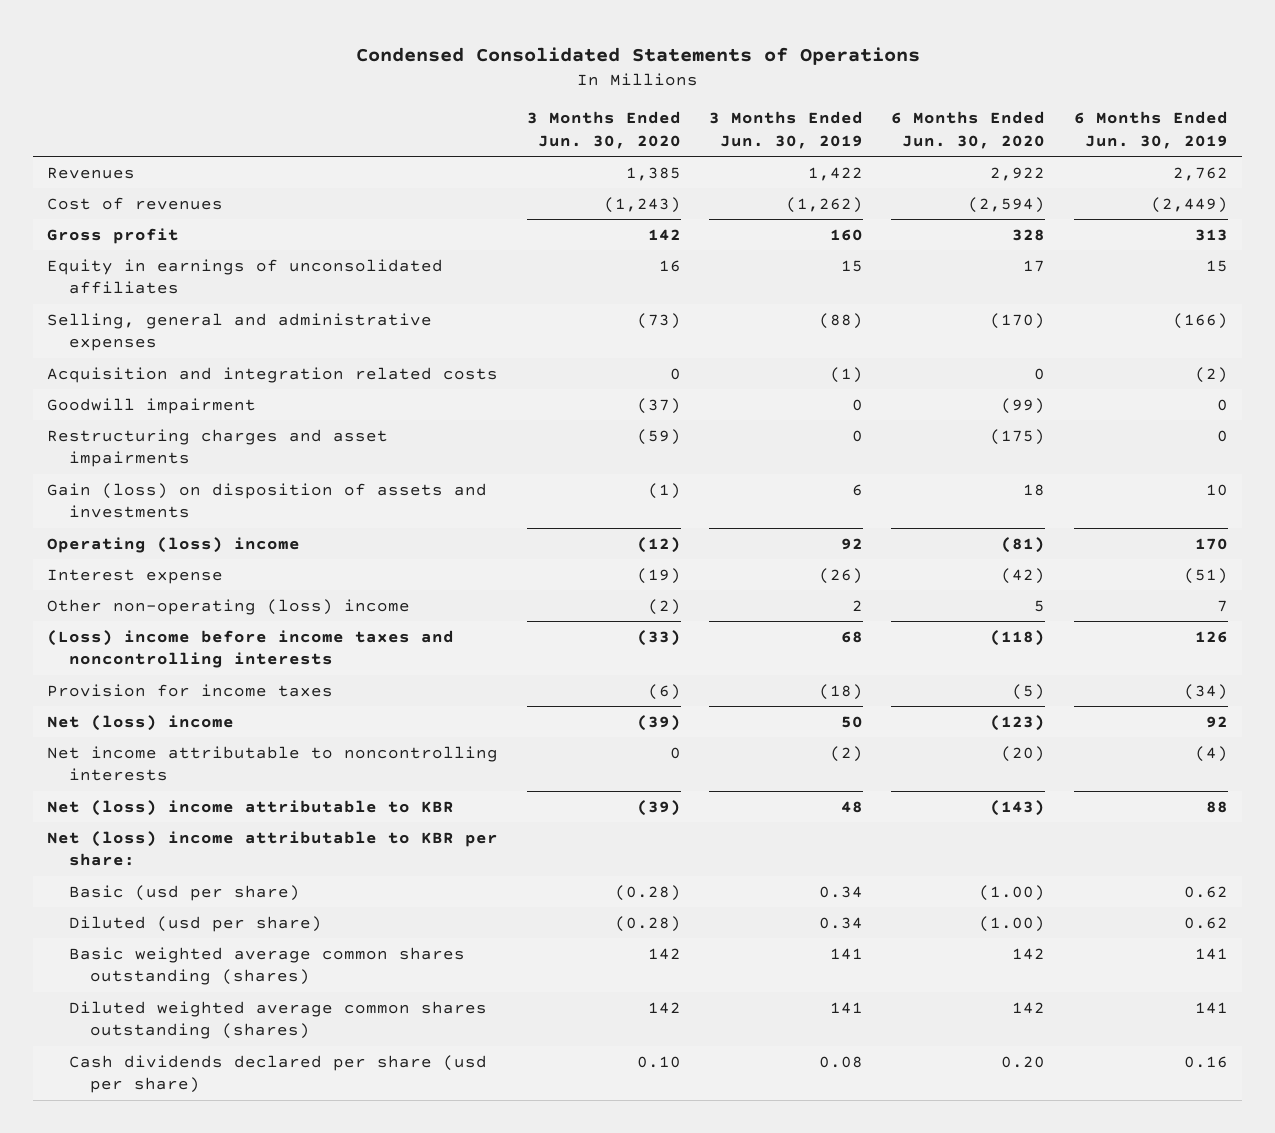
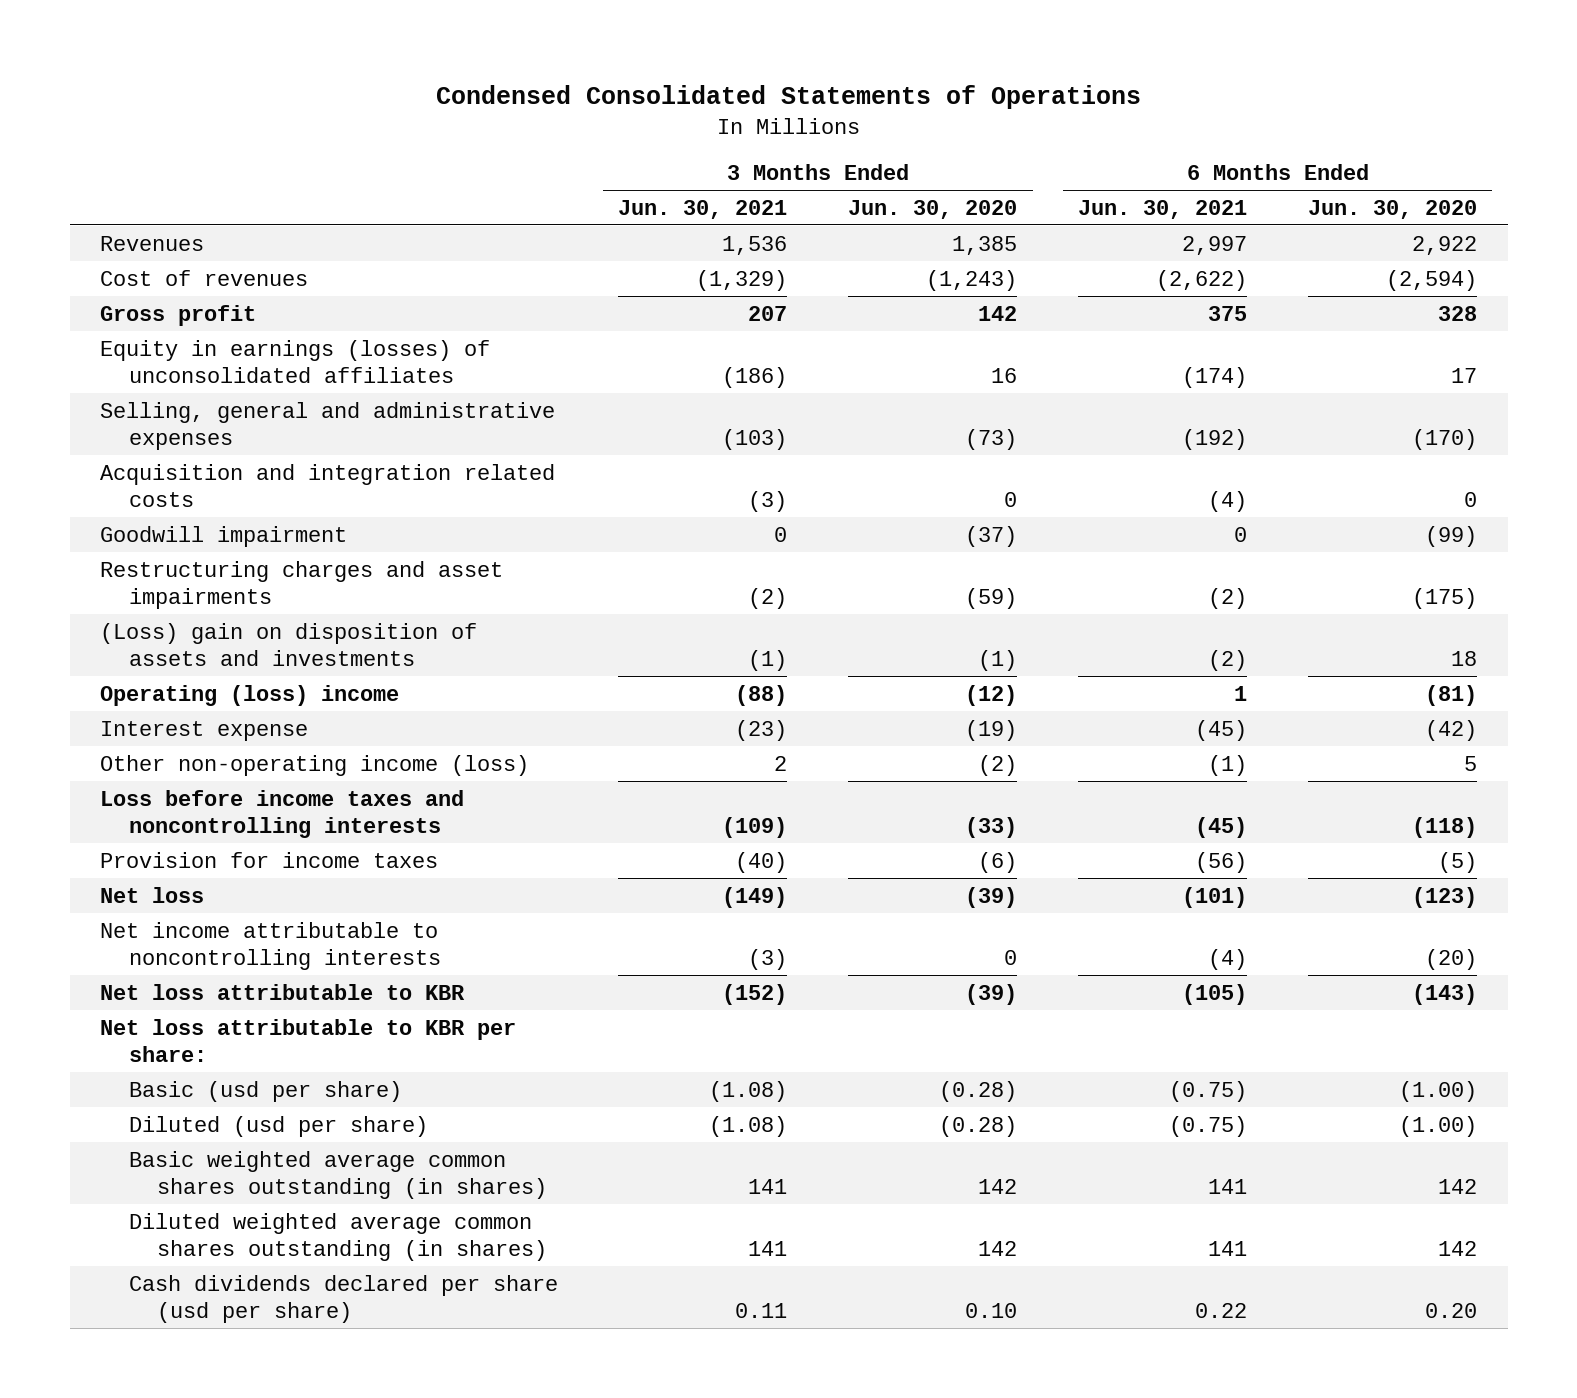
- | 3 Months Ended Jun. 30, 2020 | 3 Months Ended Jun. 30, 2019 | 6 Months Ended Jun. 30, 2020 | 6 Months Ended Jun. 30, 2019
+ | 3 Months Ended Jun. 30, 2021 | 3 Months Ended Jun. 30, 2020 | 6 Months Ended Jun. 30, 2021 | 6 Months Ended Jun. 30, 2020
- Equity in earnings of unconsolidated affiliates | 16 | 15 | 17 | 15
+ Equity in earnings (losses) of unconsolidated affiliates | (186) | 16 | (174) | 17
- Gain (loss) on disposition of assets and investments | (1) | 6 | 18 | 10
+ (Loss) gain on disposition of assets and investments | (1) | (1) | (2) | 18
- Other non-operating (loss) income | (2) | 2 | 5 | 7
- (Loss) income before income taxes and noncontrolling interests | (33) | 68 | (118) | 126
+ Other non-operating income (loss) | 2 | (2) | (1) | 5
+ Loss before income taxes and noncontrolling interests | (109) | (33) | (45) | (118)
- Net (loss) income | (39) | 50 | (123) | 92
+ Net loss | (149) | (39) | (101) | (123)
- Net (loss) income attributable to KBR | (39) | 48 | (143) | 88
- Net (loss) income attributable to KBR per share:
+ Net loss attributable to KBR | (152) | (39) | (105) | (143)
+ Net loss attributable to KBR per share:
- Basic weighted average common shares outstanding (shares) | 142 | 141 | 142 | 141
- Diluted weighted average common shares outstanding (shares) | 142 | 141 | 142 | 141
+ Basic weighted average common shares outstanding (in shares) | 141 | 142 | 141 | 142
+ Diluted weighted average common shares outstanding (in shares) | 141 | 142 | 141 | 142

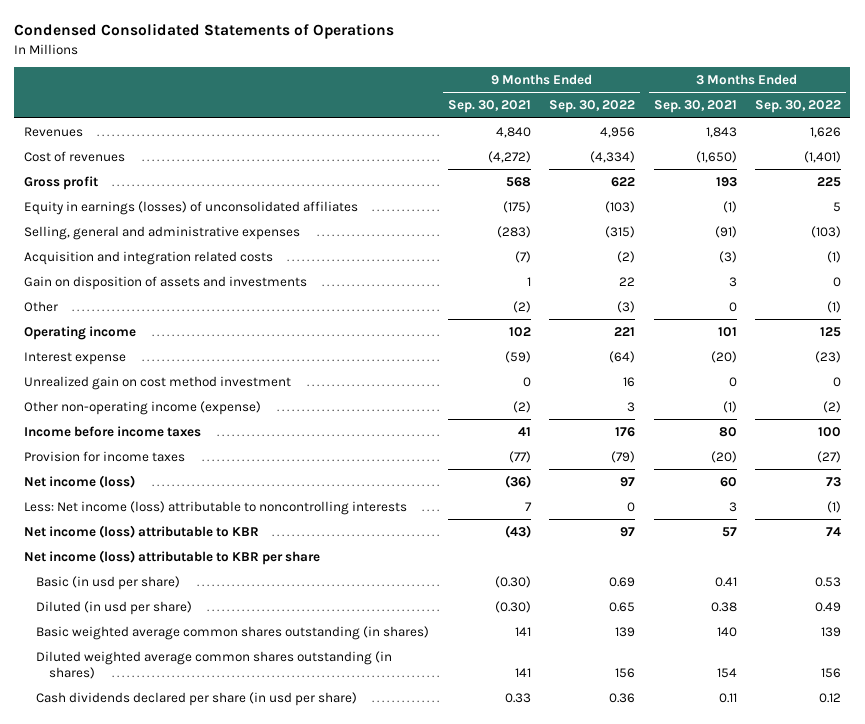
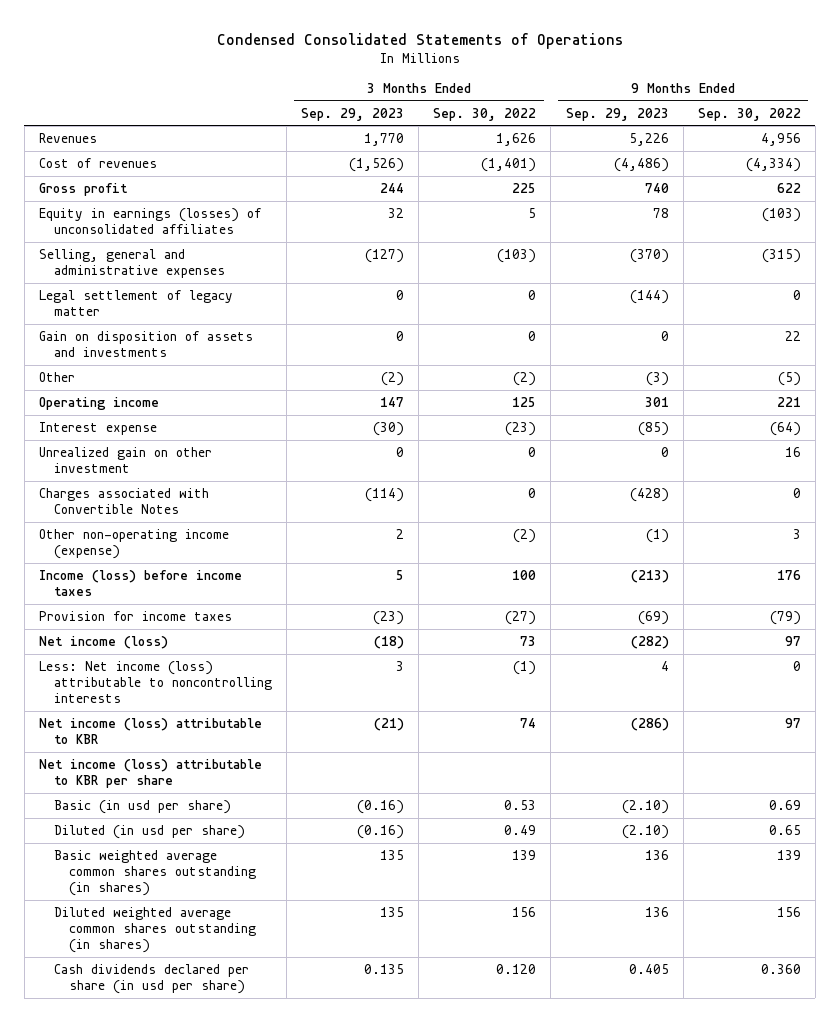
- | 9 Months Ended Sep. 30, 2021 | 9 Months Ended Sep. 30, 2022 | 3 Months Ended Sep. 30, 2021 | 3 Months Ended Sep. 30, 2022
+ | 3 Months Ended Sep. 29, 2023 | 3 Months Ended Sep. 30, 2022 | 9 Months Ended Sep. 29, 2023 | 9 Months Ended Sep. 30, 2022
- Acquisition and integration related costs | (7) | (2) | (3) | (1)
+ Legal settlement of legacy matter | 0 | 0 | (144) | 0
- Other | (2) | (3) | 0 | (1)
+ Other | (2) | (2) | (3) | (5)
- Unrealized gain on cost method investment | 0 | 16 | 0 | 0
+ Unrealized gain on other investment | 0 | 0 | 0 | 16
+ Charges associated with Convertible Notes | (114) | 0 | (428) | 0
- Income before income taxes | 41 | 176 | 80 | 100
+ Income (loss) before income taxes | 5 | 100 | (213) | 176
- Cash dividends declared per share (in usd per share) | 0.33 | 0.36 | 0.11 | 0.12
+ Cash dividends declared per share (in usd per share) | 0.135 | 0.120 | 0.405 | 0.360

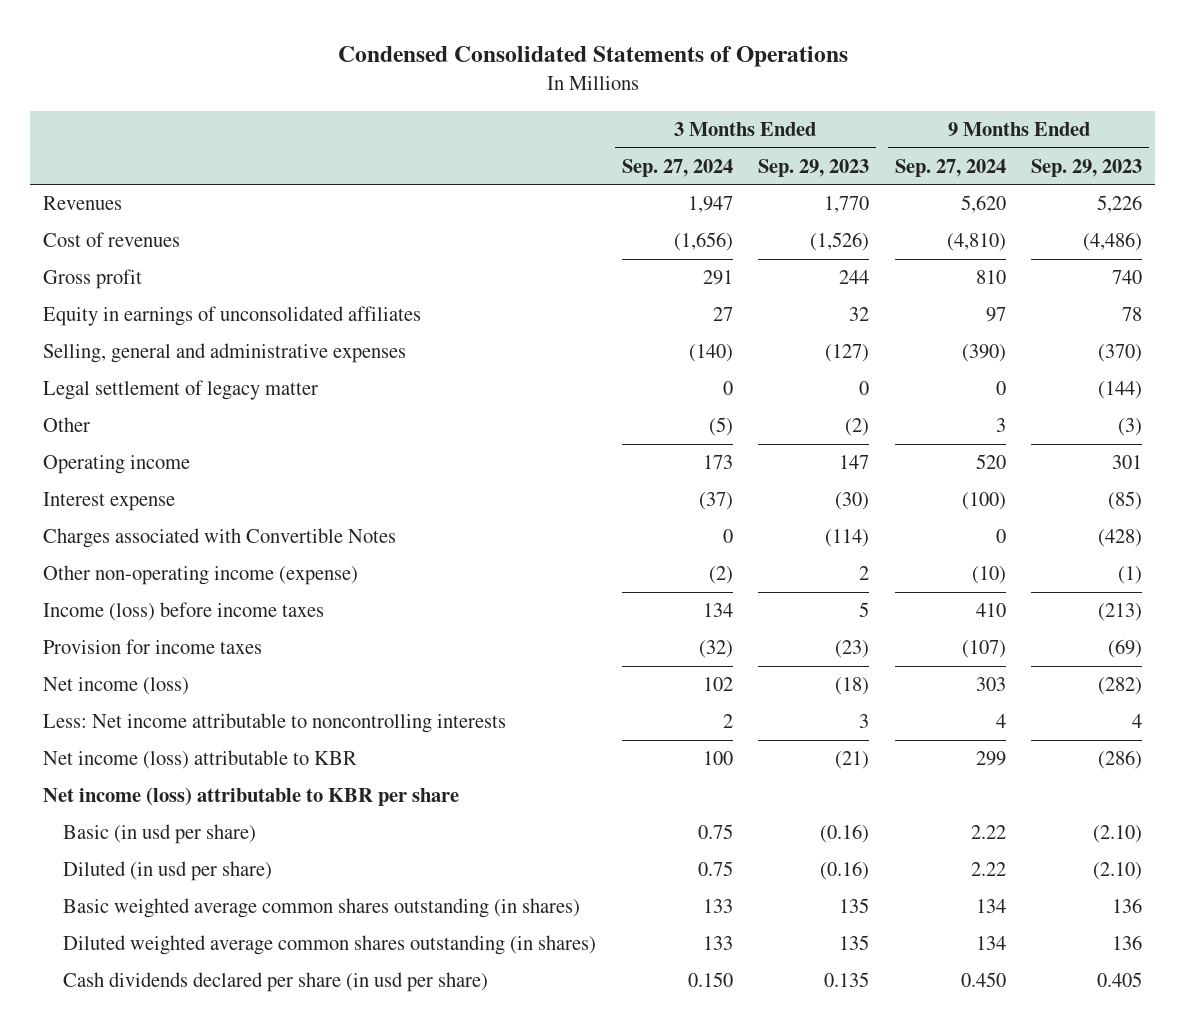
- | 3 Months Ended Sep. 29, 2023 | 3 Months Ended Sep. 30, 2022 | 9 Months Ended Sep. 29, 2023 | 9 Months Ended Sep. 30, 2022
+ | 3 Months Ended Sep. 27, 2024 | 3 Months Ended Sep. 29, 2023 | 9 Months Ended Sep. 27, 2024 | 9 Months Ended Sep. 29, 2023
- Equity in earnings (losses) of unconsolidated affiliates | 32 | 5 | 78 | (103)
+ Equity in earnings of unconsolidated affiliates | 27 | 32 | 97 | 78
- Gain on disposition of assets and investments | 0 | 0 | 0 | 22
- Unrealized gain on other investment | 0 | 0 | 0 | 16
- Less: Net income (loss) attributable to noncontrolling interests | 3 | (1) | 4 | 0
+ Less: Net income attributable to noncontrolling interests | 2 | 3 | 4 | 4

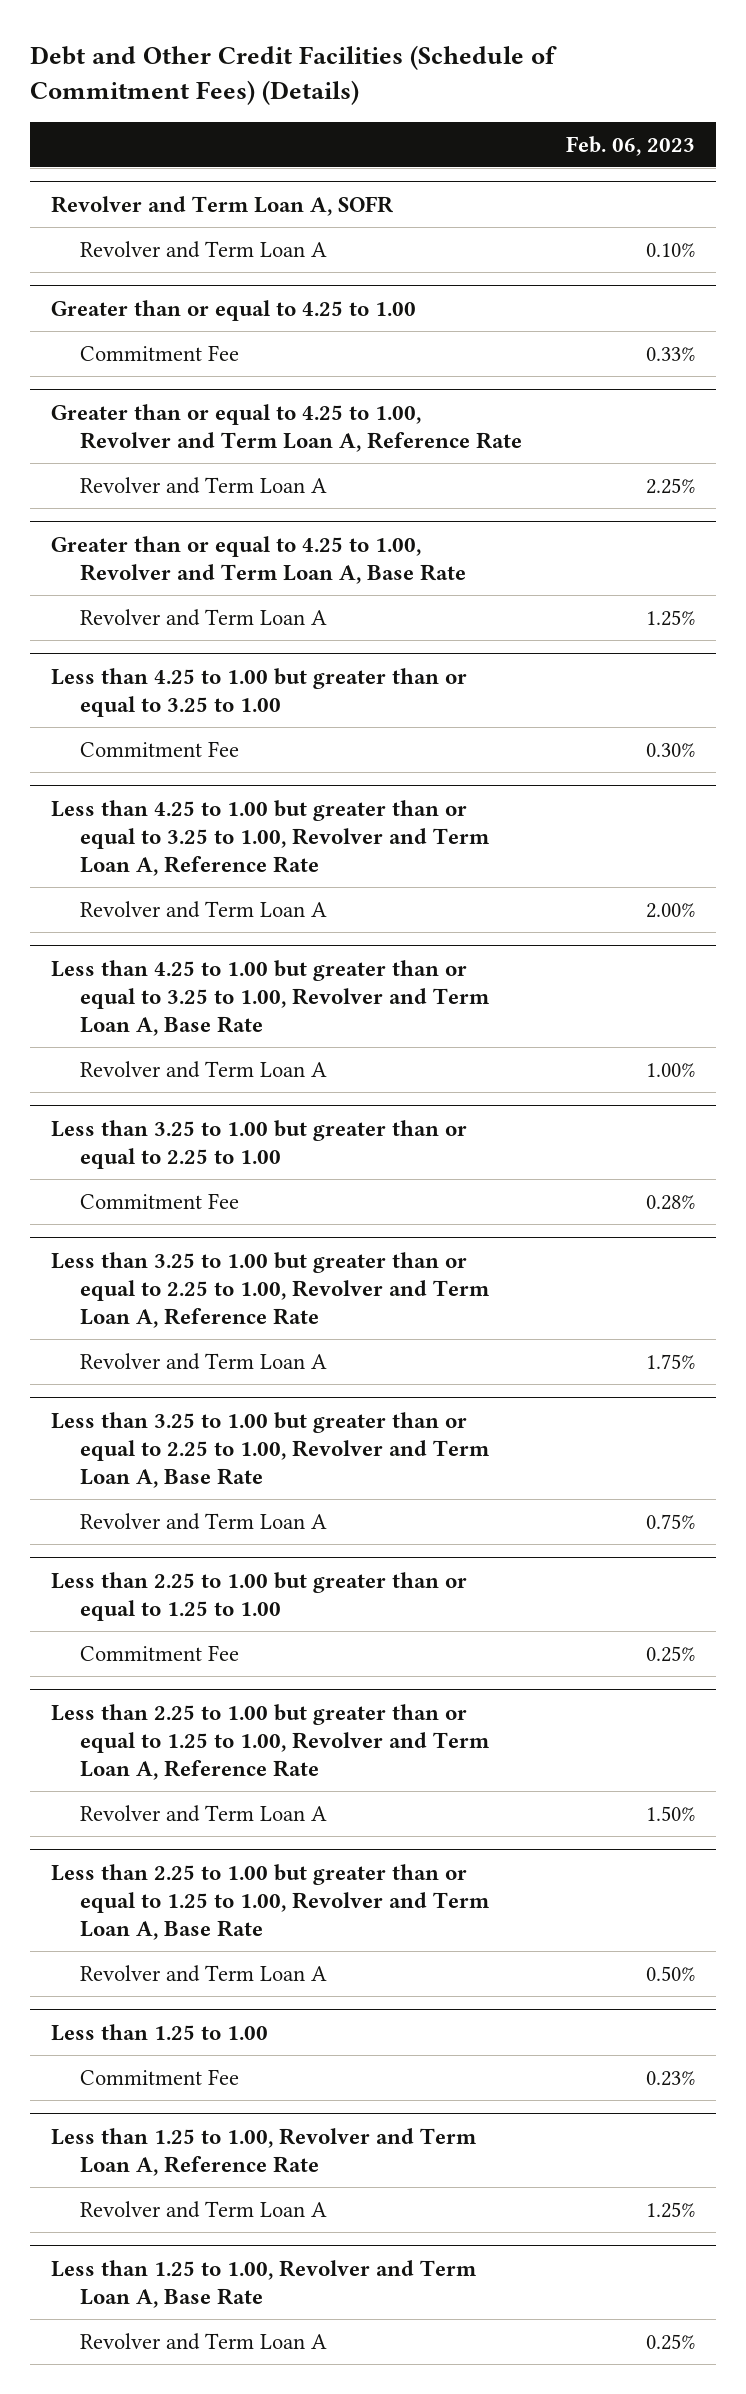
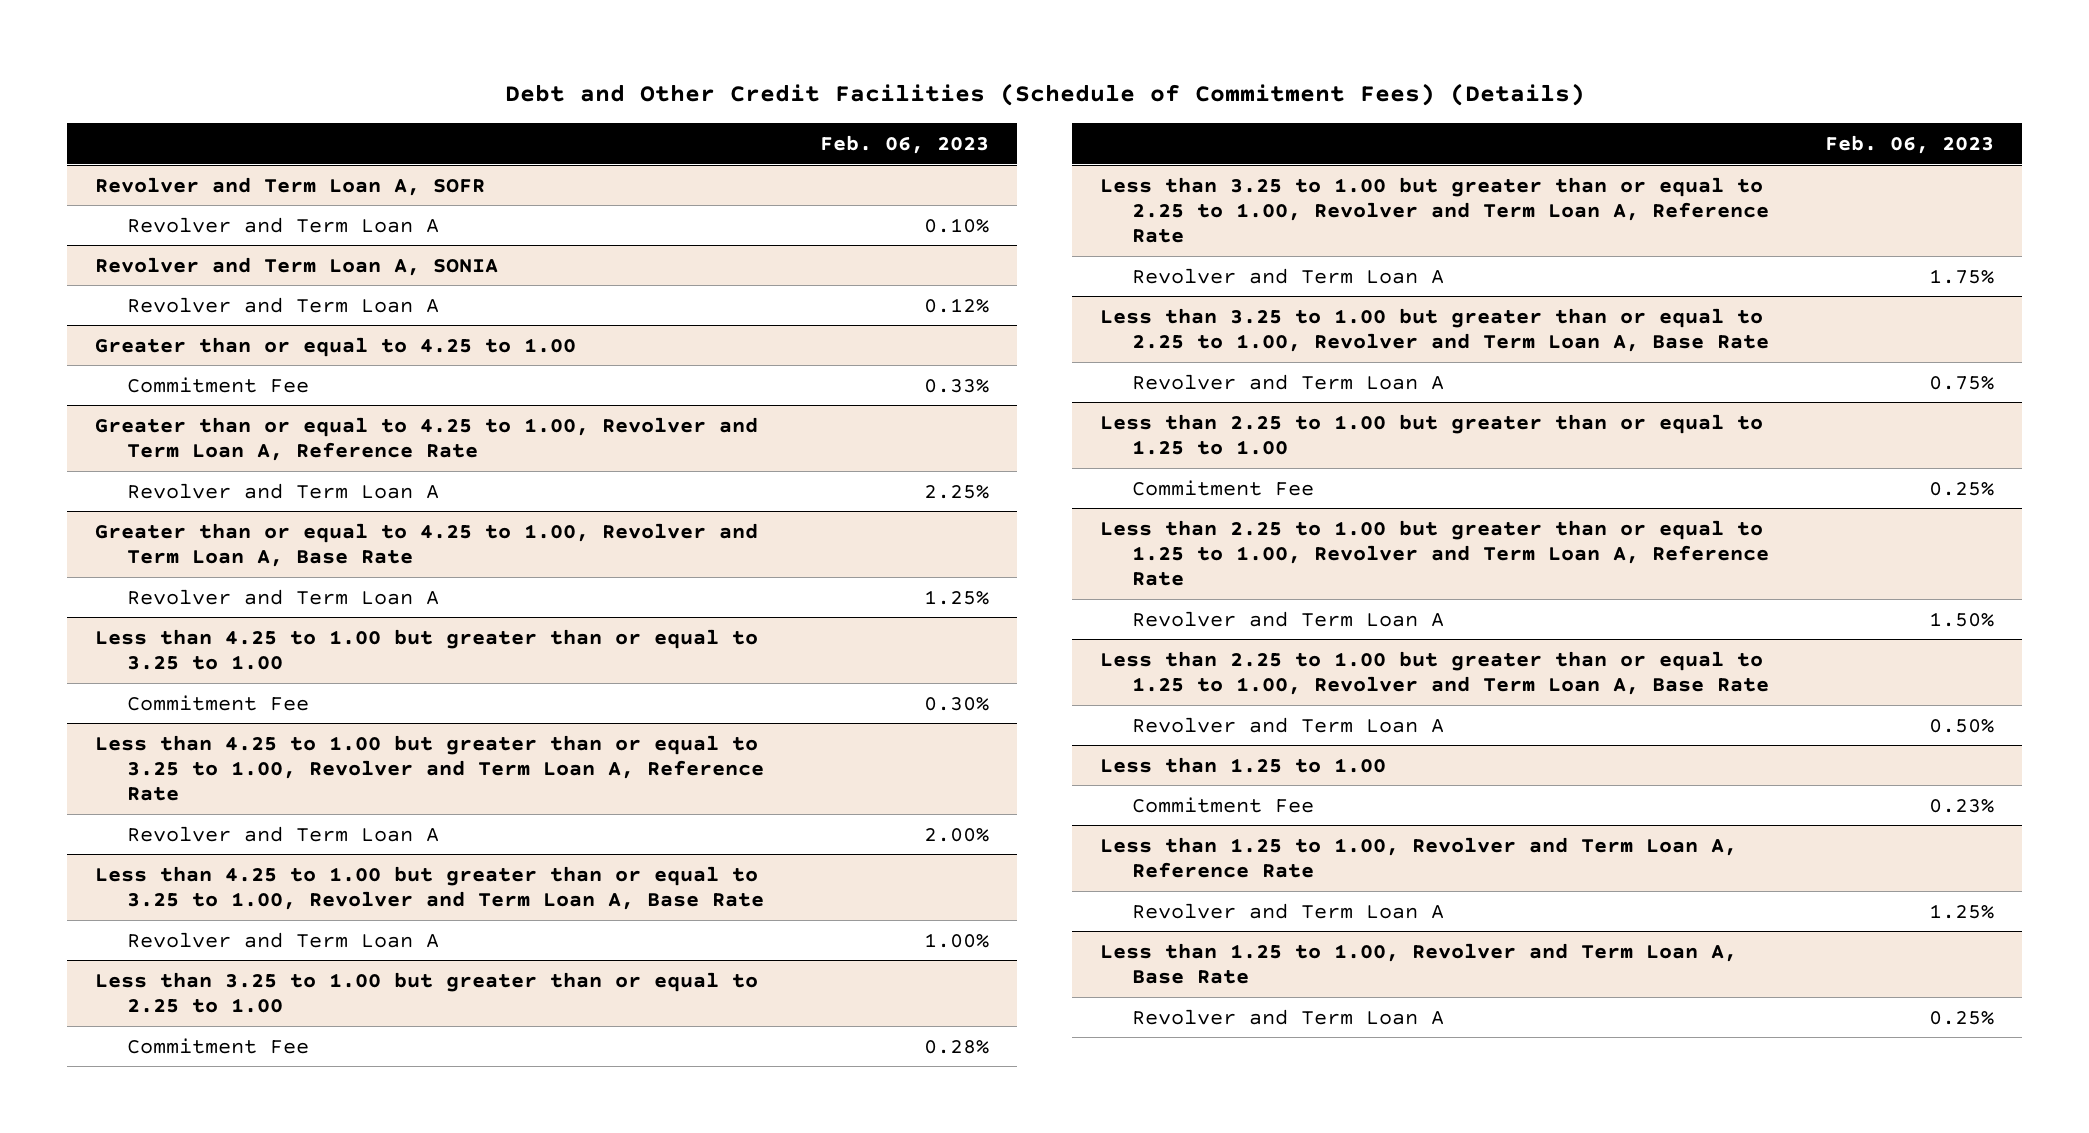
+ Revolver and Term Loan A, SONIA
+ Revolver and Term Loan A | 0.12%

